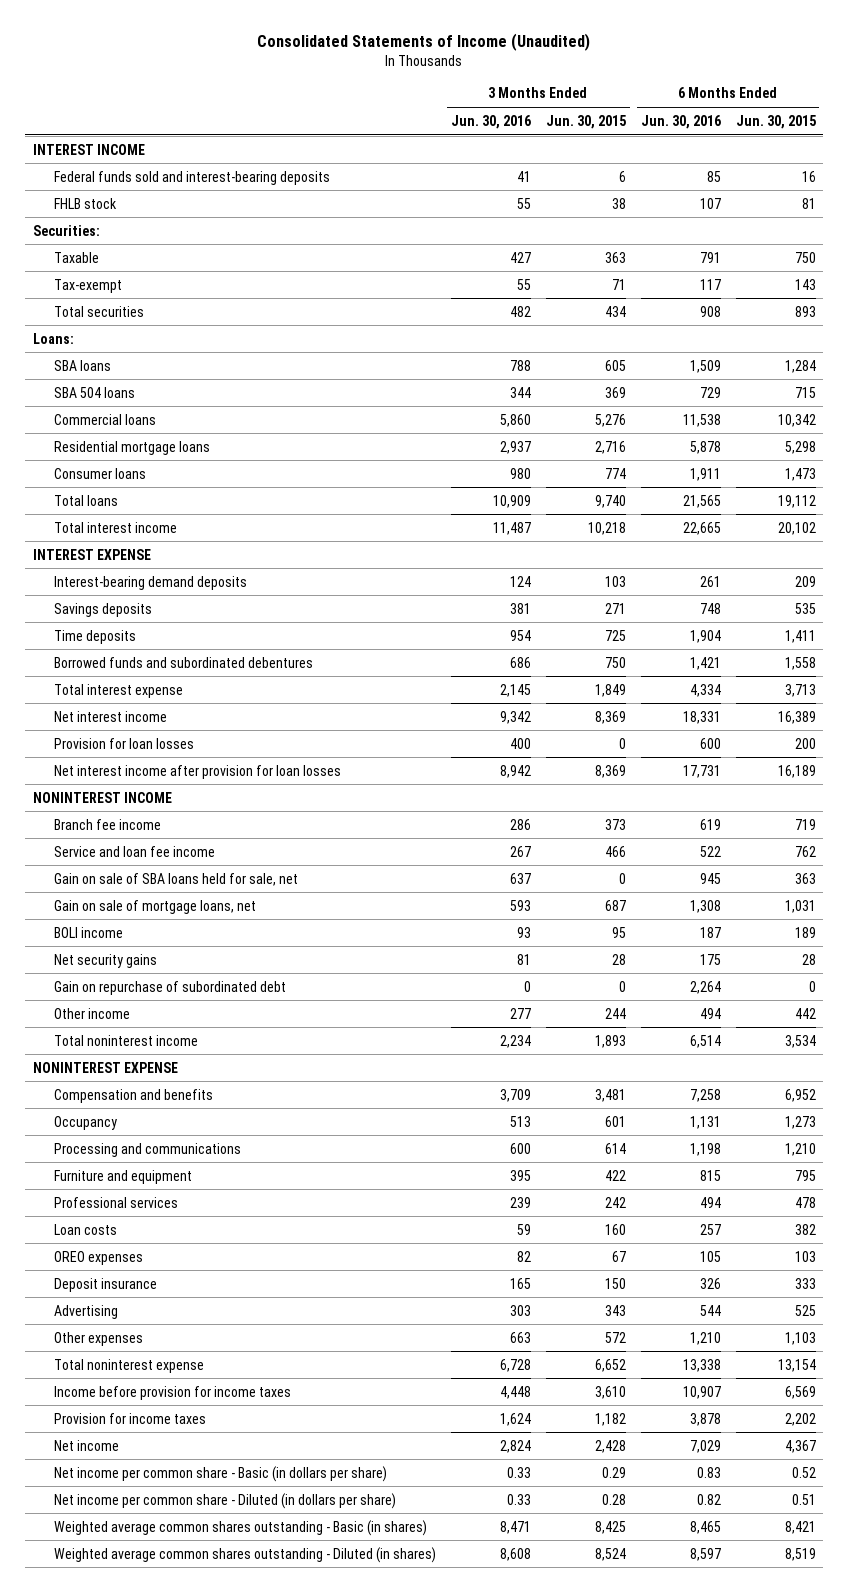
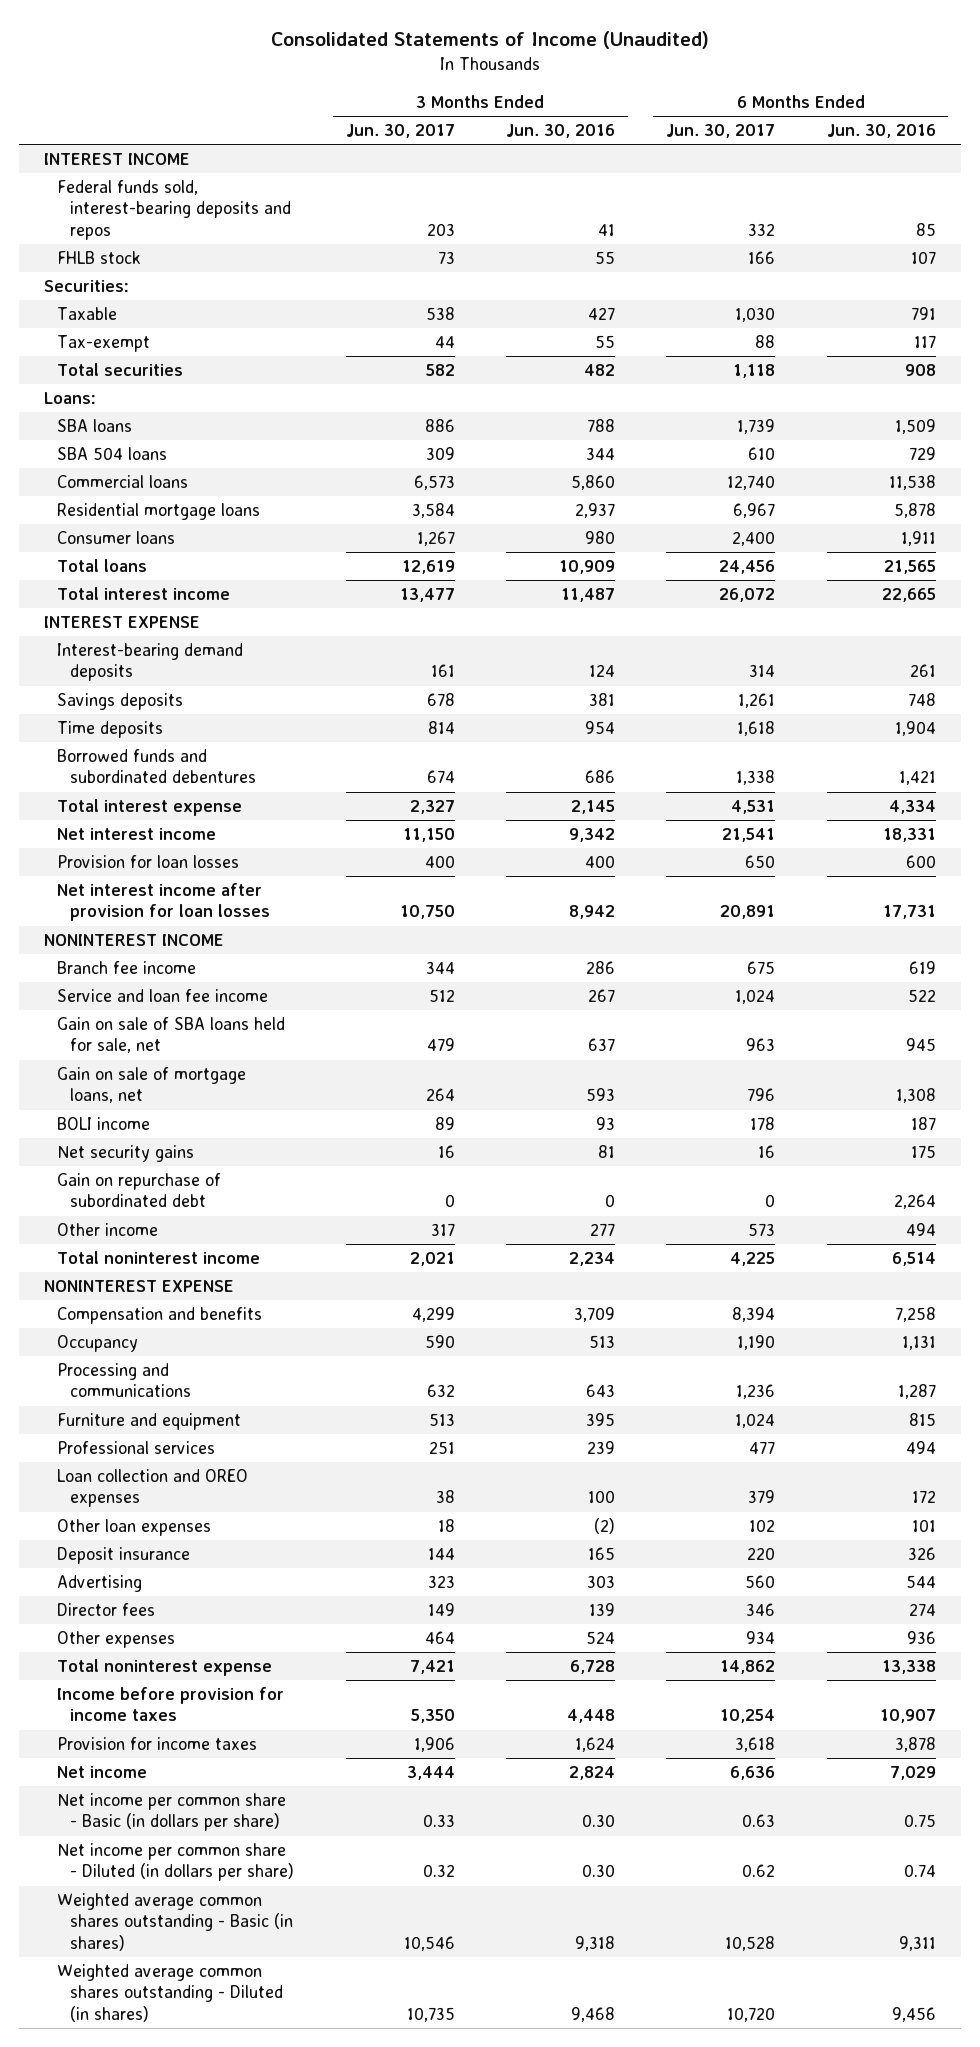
- | 3 Months Ended Jun. 30, 2016 | 3 Months Ended Jun. 30, 2015 | 6 Months Ended Jun. 30, 2016 | 6 Months Ended Jun. 30, 2015
+ | 3 Months Ended Jun. 30, 2017 | 3 Months Ended Jun. 30, 2016 | 6 Months Ended Jun. 30, 2017 | 6 Months Ended Jun. 30, 2016
- Federal funds sold and interest-bearing deposits | 41 | 6 | 85 | 16
+ Federal funds sold, interest-bearing deposits and repos | 203 | 41 | 332 | 85
- Processing and communications | 600 | 614 | 1,198 | 1,210
+ Processing and communications | 632 | 643 | 1,236 | 1,287
- Loan costs | 59 | 160 | 257 | 382
- OREO expenses | 82 | 67 | 105 | 103
+ Loan collection and OREO expenses | 38 | 100 | 379 | 172
+ Other loan expenses | 18 | (2) | 102 | 101
- Other expenses | 663 | 572 | 1,210 | 1,103
+ Director fees | 149 | 139 | 346 | 274
+ Other expenses | 464 | 524 | 934 | 936
- Net income per common share - Basic (in dollars per share) | 0.33 | 0.29 | 0.83 | 0.52
- Net income per common share - Diluted (in dollars per share) | 0.33 | 0.28 | 0.82 | 0.51
- Weighted average common shares outstanding - Basic (in shares) | 8,471 | 8,425 | 8,465 | 8,421
- Weighted average common shares outstanding - Diluted (in shares) | 8,608 | 8,524 | 8,597 | 8,519
+ Net income per common share - Basic (in dollars per share) | 0.33 | 0.30 | 0.63 | 0.75
+ Net income per common share - Diluted (in dollars per share) | 0.32 | 0.30 | 0.62 | 0.74
+ Weighted average common shares outstanding - Basic (in shares) | 10,546 | 9,318 | 10,528 | 9,311
+ Weighted average common shares outstanding - Diluted (in shares) | 10,735 | 9,468 | 10,720 | 9,456

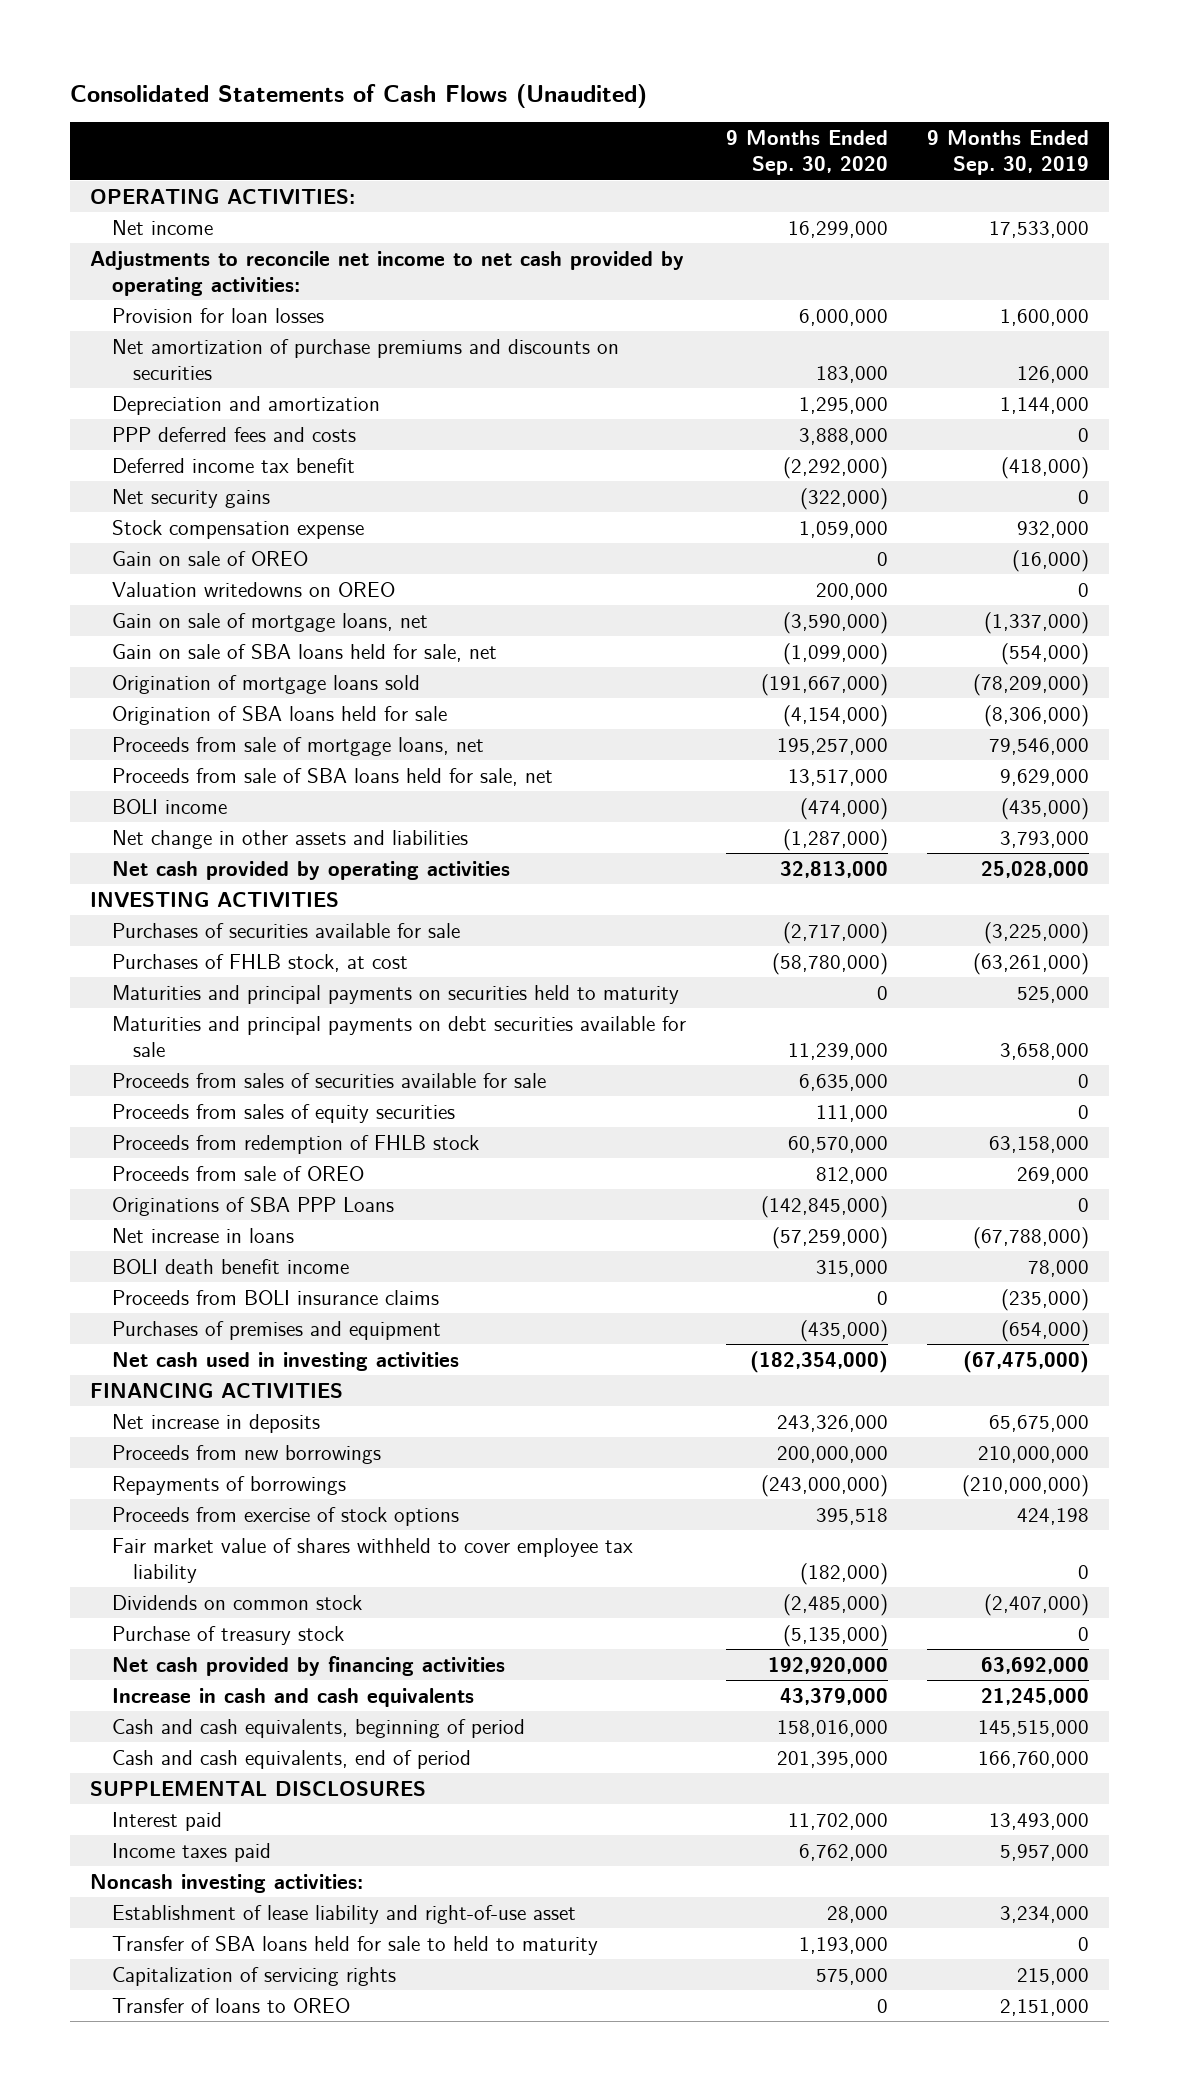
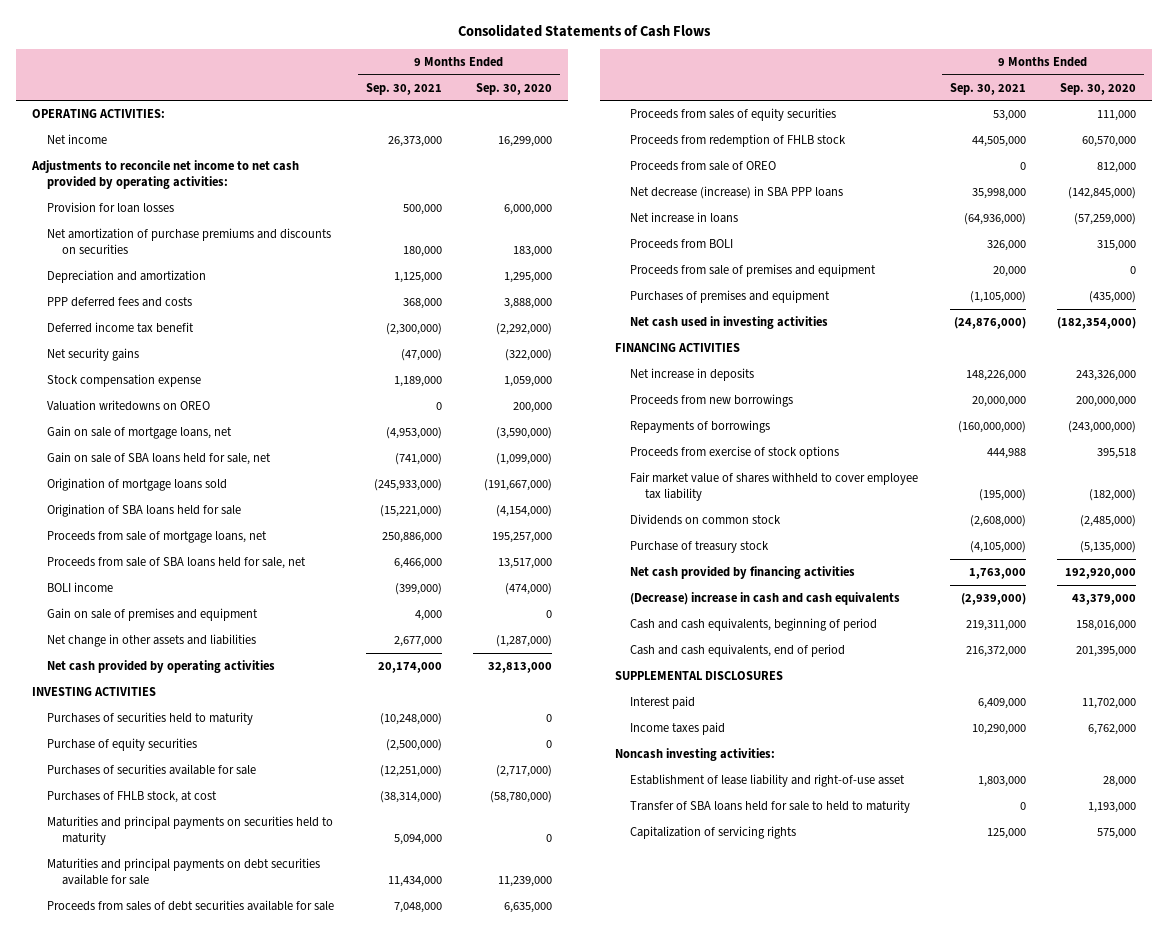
- Consolidated Statements of Cash Flows (Unaudited)
+ Consolidated Statements of Cash Flows
- | 9 Months Ended Sep. 30, 2020 | 9 Months Ended Sep. 30, 2019
+ | 9 Months Ended Sep. 30, 2021 | 9 Months Ended Sep. 30, 2020
- Gain on sale of OREO | 0 | (16,000)
+ Gain on sale of premises and equipment | 4,000 | 0
+ Purchases of securities held to maturity | (10,248,000) | 0
+ Purchase of equity securities | (2,500,000) | 0
- Proceeds from sales of securities available for sale | 6,635,000 | 0
+ Proceeds from sales of debt securities available for sale | 7,048,000 | 6,635,000
- Originations of SBA PPP Loans | (142,845,000) | 0
+ Net decrease (increase) in SBA PPP loans | 35,998,000 | (142,845,000)
- BOLI death benefit income | 315,000 | 78,000
- Proceeds from BOLI insurance claims | 0 | (235,000)
+ Proceeds from BOLI | 326,000 | 315,000
+ Proceeds from sale of premises and equipment | 20,000 | 0
- Increase in cash and cash equivalents | 43,379,000 | 21,245,000
+ (Decrease) increase in cash and cash equivalents | (2,939,000) | 43,379,000
- Transfer of loans to OREO | 0 | 2,151,000

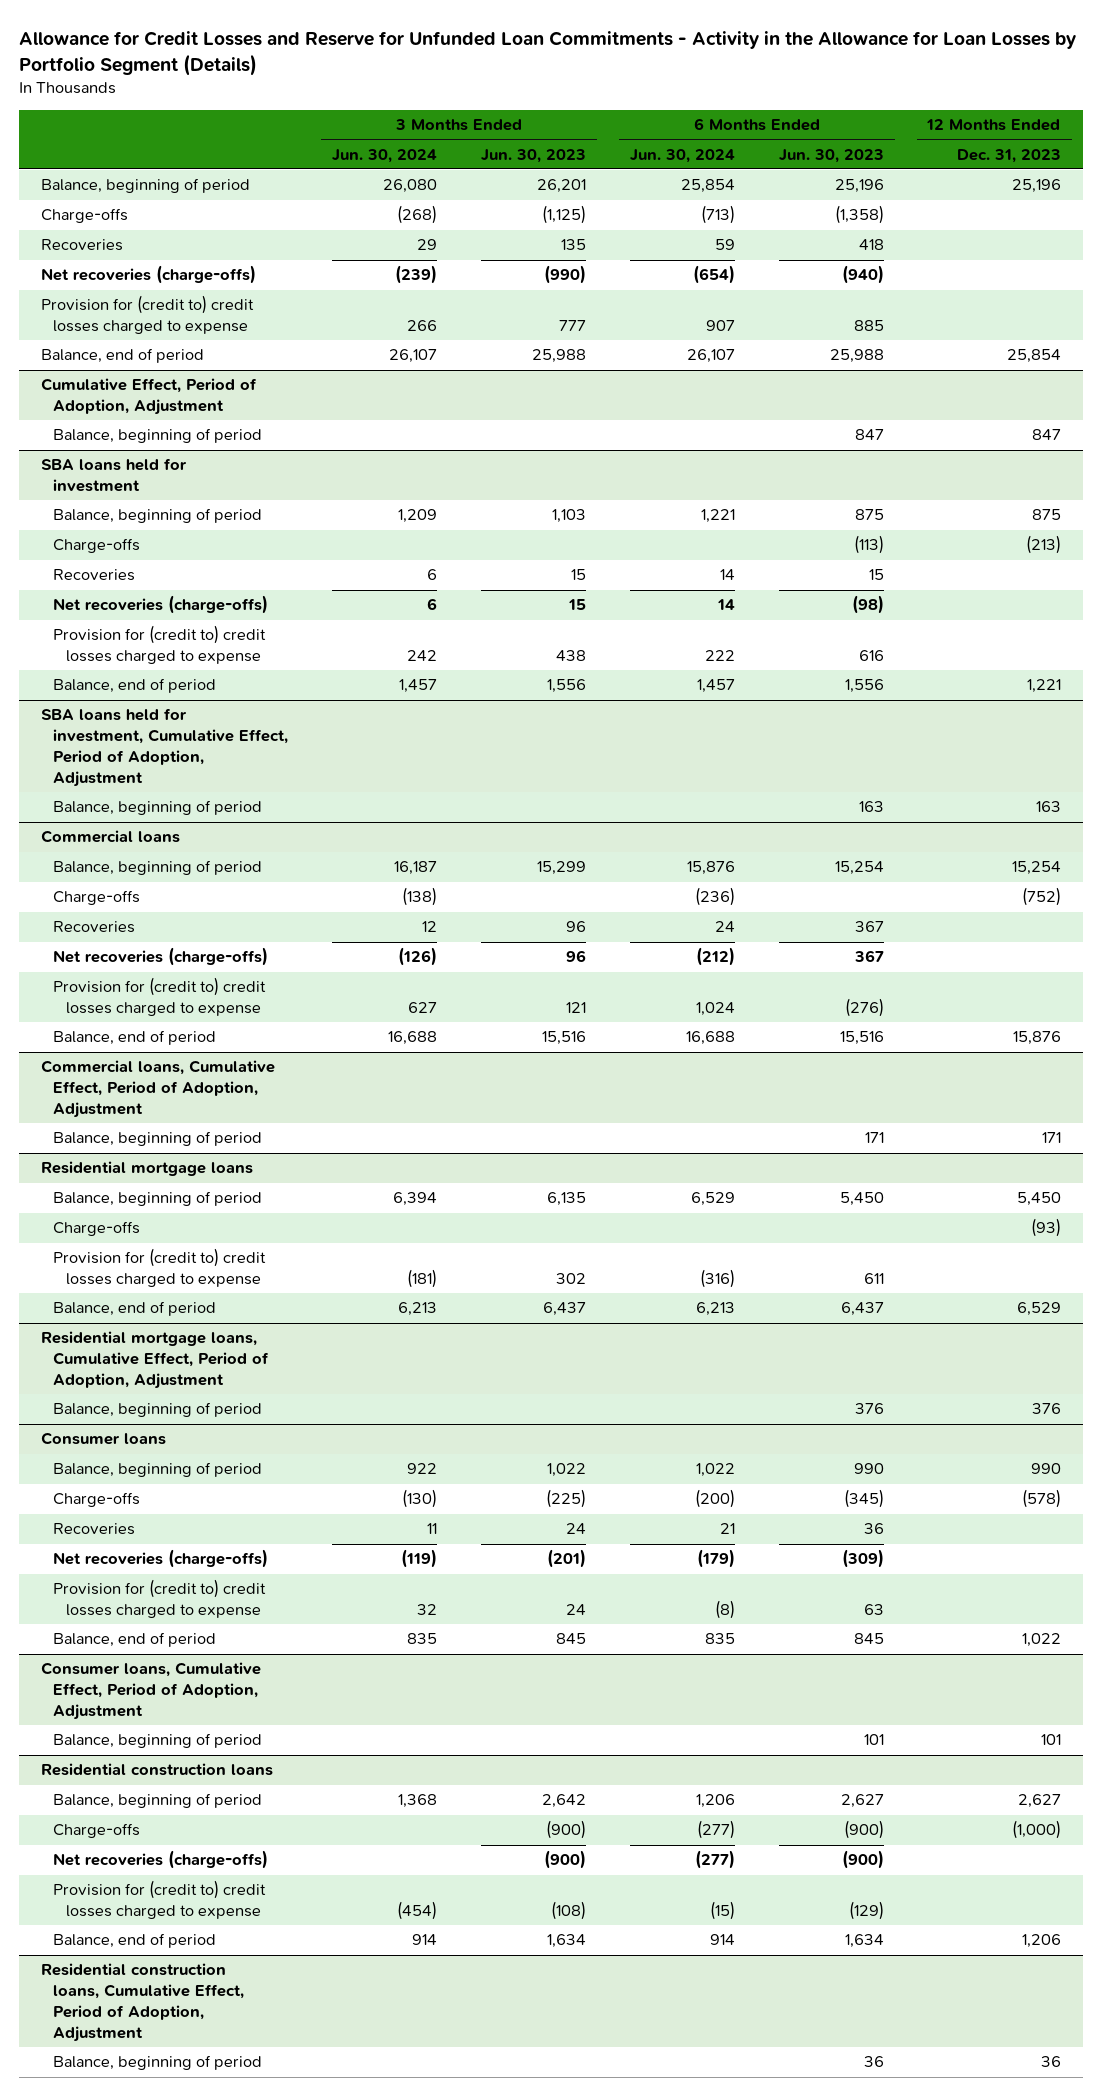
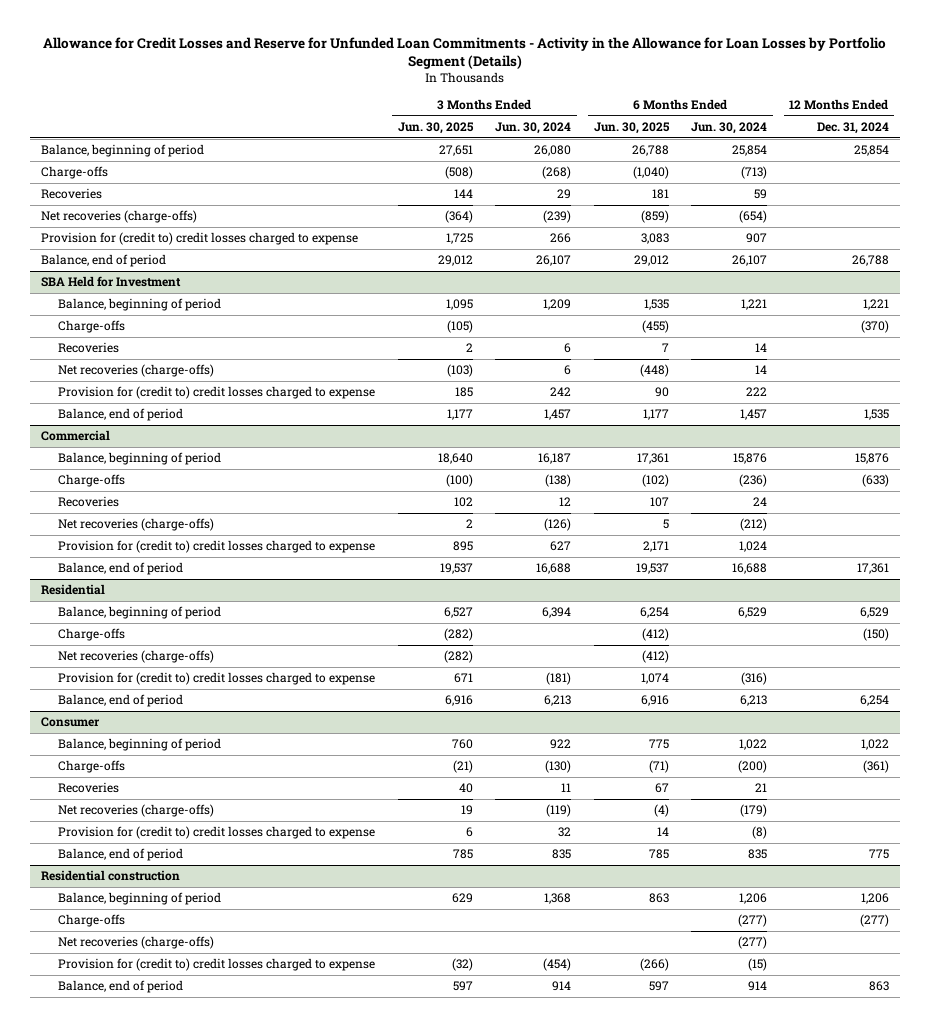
- | 3 Months Ended Jun. 30, 2024 | 3 Months Ended Jun. 30, 2023 | 6 Months Ended Jun. 30, 2024 | 6 Months Ended Jun. 30, 2023 | 12 Months Ended Dec. 31, 2023
+ | 3 Months Ended Jun. 30, 2025 | 3 Months Ended Jun. 30, 2024 | 6 Months Ended Jun. 30, 2025 | 6 Months Ended Jun. 30, 2024 | 12 Months Ended Dec. 31, 2024
- Cumulative Effect, Period of Adoption, Adjustment
- Balance, beginning of period | | | | 847 | 847
- SBA loans held for investment
+ SBA Held for Investment
- SBA loans held for investment, Cumulative Effect, Period of Adoption, Adjustment
- Balance, beginning of period | | | | 163 | 163
- Commercial loans
+ Commercial
- Commercial loans, Cumulative Effect, Period of Adoption, Adjustment
- Balance, beginning of period | | | | 171 | 171
- Residential mortgage loans
+ Residential
+ Net recoveries (charge-offs) | (282) | | (412) | |
- Residential mortgage loans, Cumulative Effect, Period of Adoption, Adjustment
- Balance, beginning of period | | | | 376 | 376
- Consumer loans
+ Consumer
- Consumer loans, Cumulative Effect, Period of Adoption, Adjustment
- Balance, beginning of period | | | | 101 | 101
- Residential construction loans
+ Residential construction
- Residential construction loans, Cumulative Effect, Period of Adoption, Adjustment
- Balance, beginning of period | | | | 36 | 36

